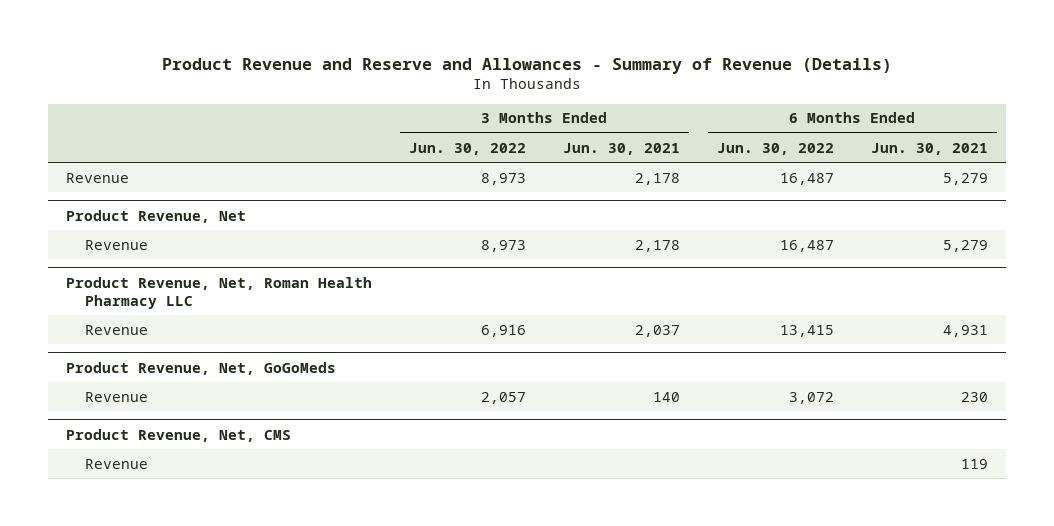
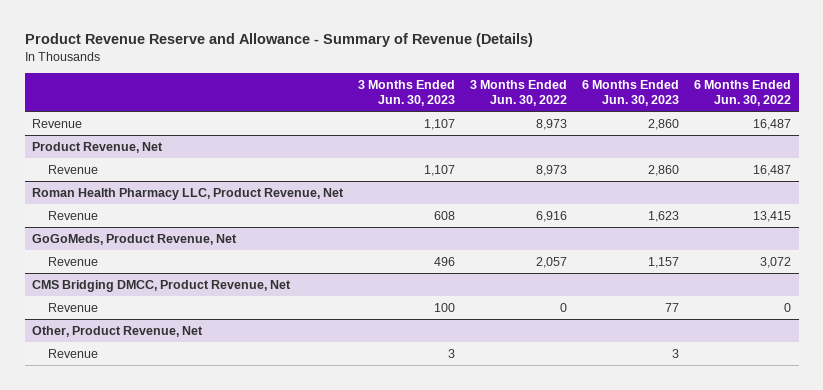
- Product Revenue and Reserve and Allowances - Summary of Revenue (Details)
+ Product Revenue Reserve and Allowance - Summary of Revenue (Details)
- | 3 Months Ended Jun. 30, 2022 | 3 Months Ended Jun. 30, 2021 | 6 Months Ended Jun. 30, 2022 | 6 Months Ended Jun. 30, 2021
+ | 3 Months Ended Jun. 30, 2023 | 3 Months Ended Jun. 30, 2022 | 6 Months Ended Jun. 30, 2023 | 6 Months Ended Jun. 30, 2022
- Product Revenue, Net, Roman Health Pharmacy LLC
+ Roman Health Pharmacy LLC, Product Revenue, Net
- Product Revenue, Net, GoGoMeds
+ GoGoMeds, Product Revenue, Net
- Product Revenue, Net, CMS
+ CMS Bridging DMCC, Product Revenue, Net
+ Revenue | 100 | 0 | 77 | 0
+ Other, Product Revenue, Net

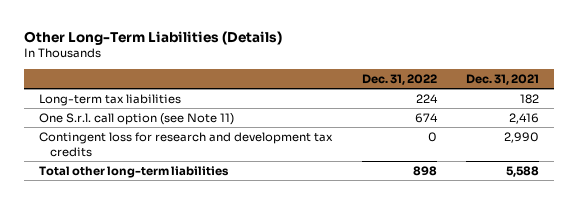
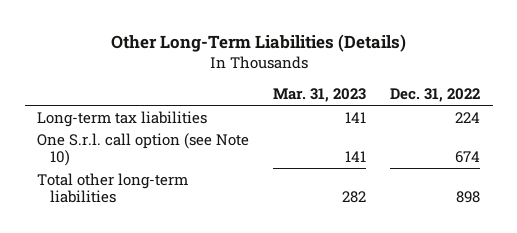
- | Dec. 31, 2022 | Dec. 31, 2021
+ | Mar. 31, 2023 | Dec. 31, 2022
- One S.r.l. call option (see Note 11) | 674 | 2,416
- Contingent loss for research and development tax credits | 0 | 2,990
+ One S.r.l. call option (see Note 10) | 141 | 674

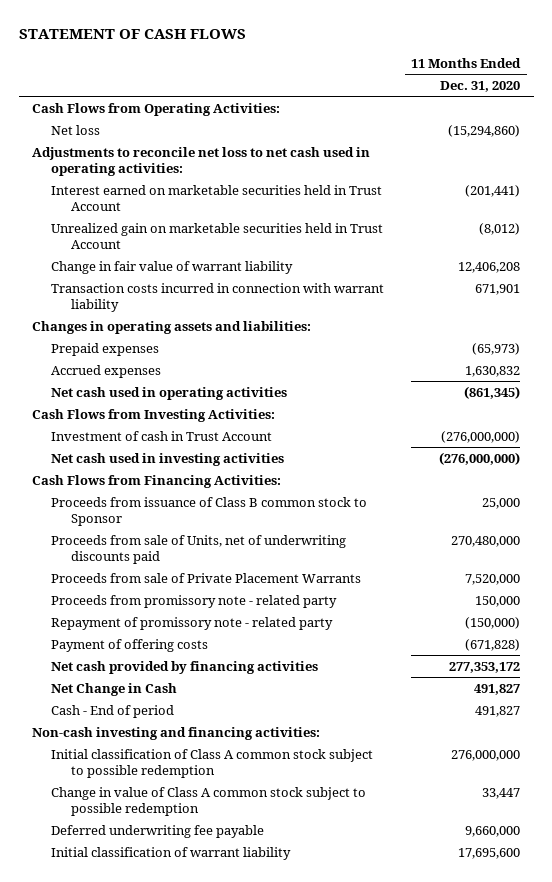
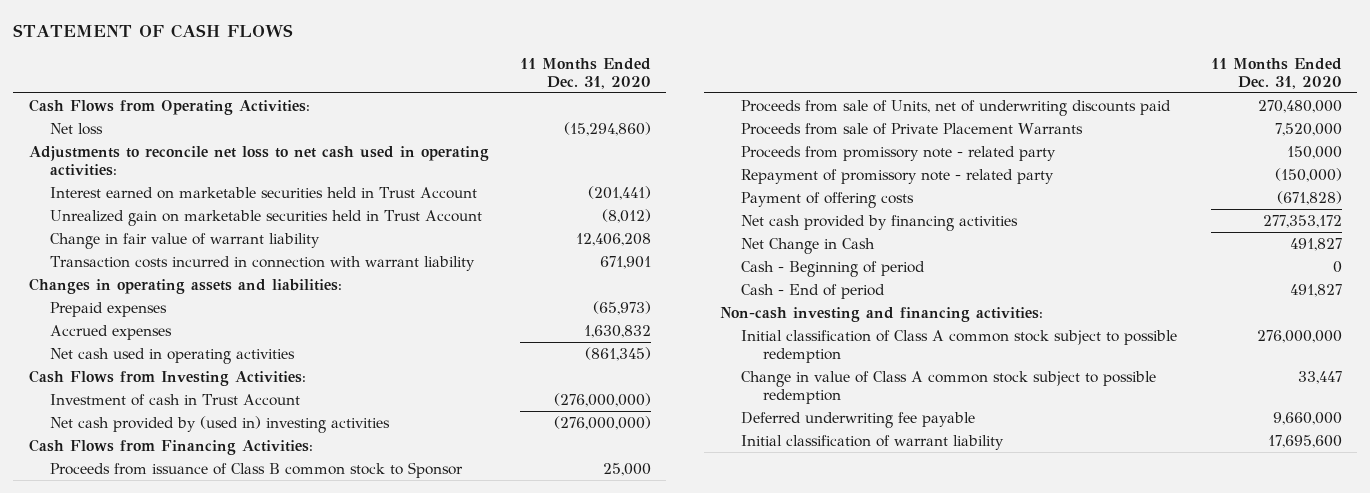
- Net cash used in investing activities | (276,000,000)
+ Net cash provided by (used in) investing activities | (276,000,000)
+ Cash - Beginning of period | 0

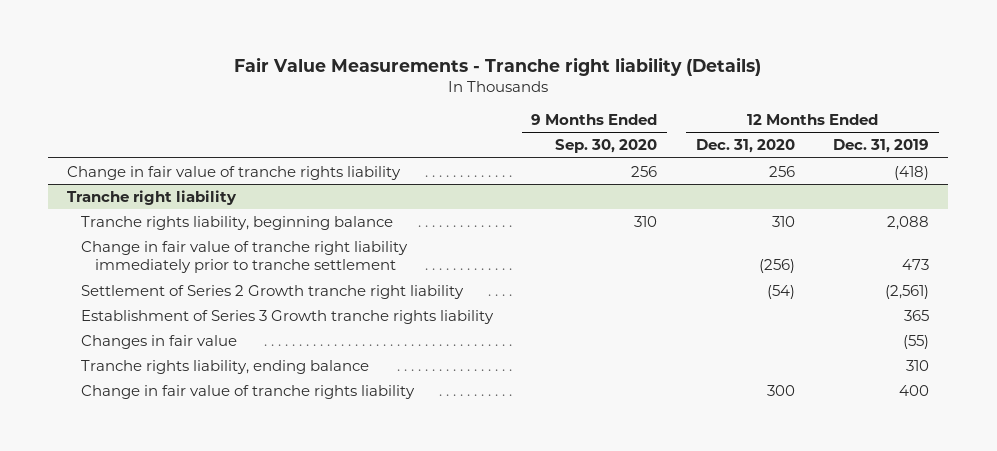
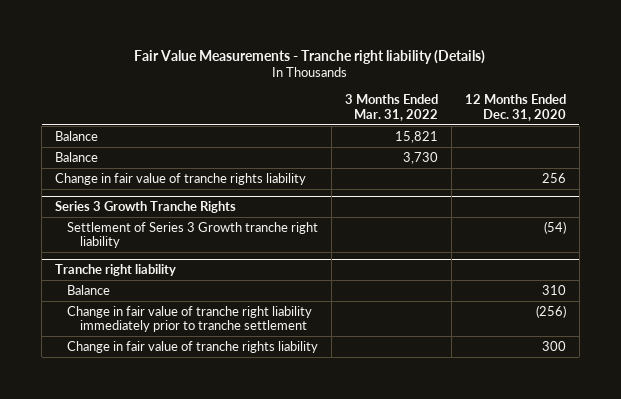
- | 9 Months Ended Sep. 30, 2020 | 12 Months Ended Dec. 31, 2020 | 12 Months Ended Dec. 31, 2019
+ | 3 Months Ended Mar. 31, 2022 | 12 Months Ended Dec. 31, 2020
+ Balance | 15,821 |
+ Balance | 3,730 |
+ Series 3 Growth Tranche Rights
+ Settlement of Series 3 Growth tranche right liability | | (54)
@ Tranche right liability
- Tranche rights liability, beginning balance | 310 | 310 | 2,088
+ Balance | | 310
- Settlement of Series 2 Growth tranche right liability | | (54) | (2,561)
- Establishment of Series 3 Growth tranche rights liability | | | 365
- Changes in fair value | | | (55)
- Tranche rights liability, ending balance | | | 310

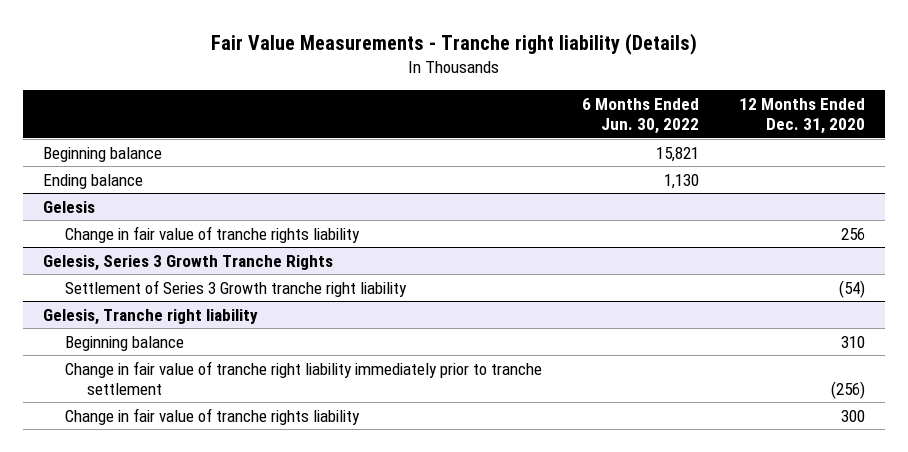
- | 3 Months Ended Mar. 31, 2022 | 12 Months Ended Dec. 31, 2020
+ | 6 Months Ended Jun. 30, 2022 | 12 Months Ended Dec. 31, 2020
- Balance | 15,821 |
- Balance | 3,730 |
+ Beginning balance | 15,821 |
+ Ending balance | 1,130 |
+ Gelesis
- Series 3 Growth Tranche Rights
+ Gelesis, Series 3 Growth Tranche Rights
- Tranche right liability
- Balance | | 310
+ Gelesis, Tranche right liability
+ Beginning balance | | 310

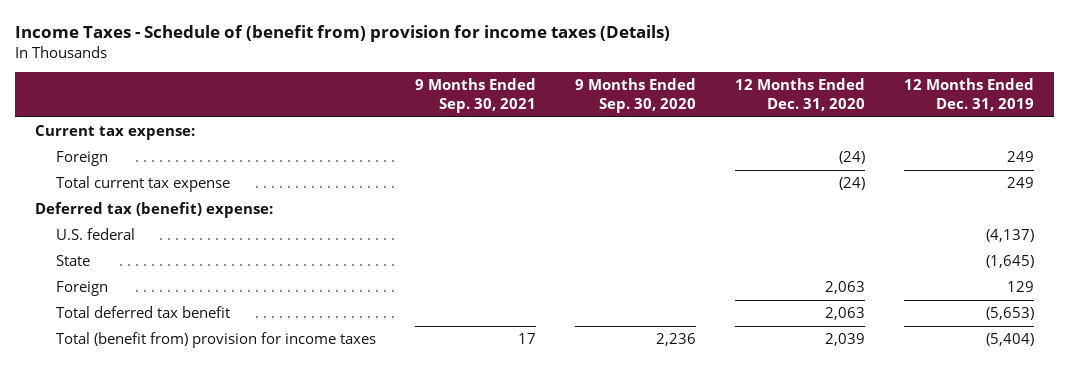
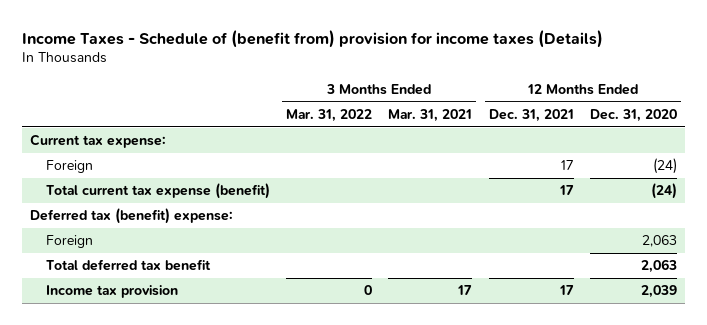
- | 9 Months Ended Sep. 30, 2021 | 9 Months Ended Sep. 30, 2020 | 12 Months Ended Dec. 31, 2020 | 12 Months Ended Dec. 31, 2019
+ | 3 Months Ended Mar. 31, 2022 | 3 Months Ended Mar. 31, 2021 | 12 Months Ended Dec. 31, 2021 | 12 Months Ended Dec. 31, 2020
- Total current tax expense | | | (24) | 249
+ Total current tax expense (benefit) | | | 17 | (24)
- U.S. federal | | | | (4,137)
- State | | | | (1,645)
- Total (benefit from) provision for income taxes | 17 | 2,236 | 2,039 | (5,404)
+ Income tax provision | 0 | 17 | 17 | 2,039

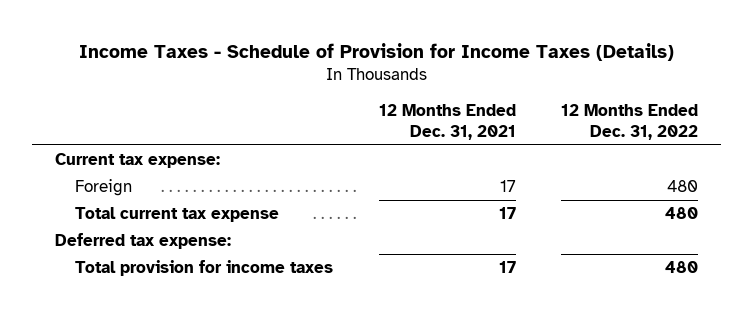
- Income Taxes - Schedule of (benefit from) provision for income taxes (Details)
+ Income Taxes - Schedule of Provision for Income Taxes (Details)
- | 3 Months Ended Mar. 31, 2022 | 3 Months Ended Mar. 31, 2021 | 12 Months Ended Dec. 31, 2021 | 12 Months Ended Dec. 31, 2020
+ | 12 Months Ended Dec. 31, 2021 | 12 Months Ended Dec. 31, 2022
- Total current tax expense (benefit) | | | 17 | (24)
- Deferred tax (benefit) expense:
- Foreign | | | | 2,063
- Total deferred tax benefit | | | | 2,063
- Income tax provision | 0 | 17 | 17 | 2,039
+ Total current tax expense | 17 | 480
+ Deferred tax expense:
+ Total provision for income taxes | 17 | 480

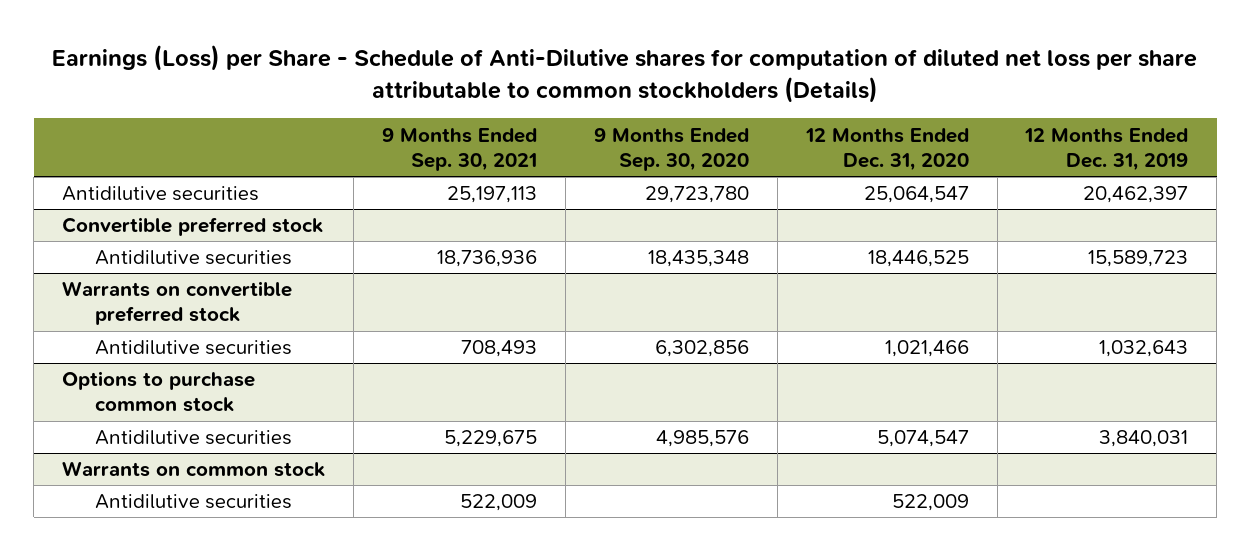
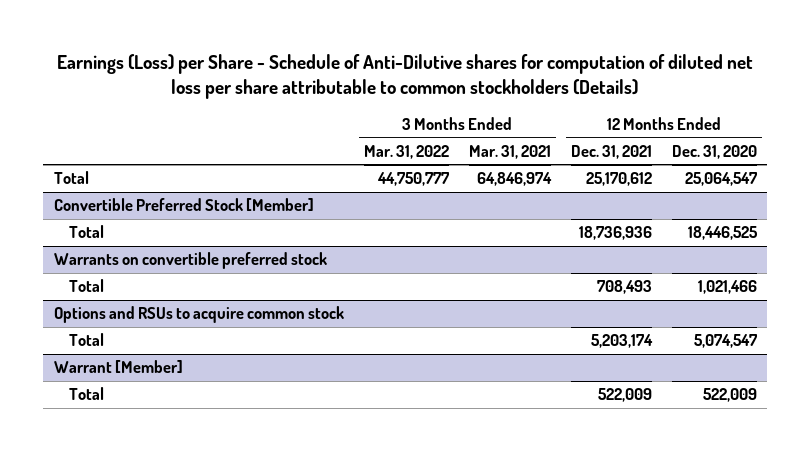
- | 9 Months Ended Sep. 30, 2021 | 9 Months Ended Sep. 30, 2020 | 12 Months Ended Dec. 31, 2020 | 12 Months Ended Dec. 31, 2019
+ | 3 Months Ended Mar. 31, 2022 | 3 Months Ended Mar. 31, 2021 | 12 Months Ended Dec. 31, 2021 | 12 Months Ended Dec. 31, 2020
- Antidilutive securities | 25,197,113 | 29,723,780 | 25,064,547 | 20,462,397
- Convertible preferred stock
- Antidilutive securities | 18,736,936 | 18,435,348 | 18,446,525 | 15,589,723
+ Total | 44,750,777 | 64,846,974 | 25,170,612 | 25,064,547
+ Convertible Preferred Stock [Member]
+ Total | | | 18,736,936 | 18,446,525
@ Warrants on convertible preferred stock
- Antidilutive securities | 708,493 | 6,302,856 | 1,021,466 | 1,032,643
- Options to purchase common stock
- Antidilutive securities | 5,229,675 | 4,985,576 | 5,074,547 | 3,840,031
- Warrants on common stock
- Antidilutive securities | 522,009 | | 522,009 |
@ Warrants on convertible preferred stock
+ Total | | | 708,493 | 1,021,466
+ Options and RSUs to acquire common stock
+ Total | | | 5,203,174 | 5,074,547
+ Warrant [Member]
+ Total | | | 522,009 | 522,009

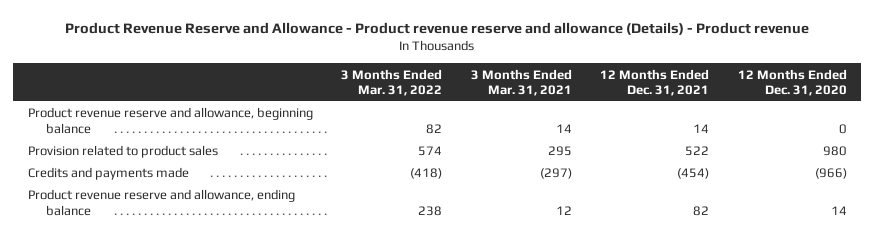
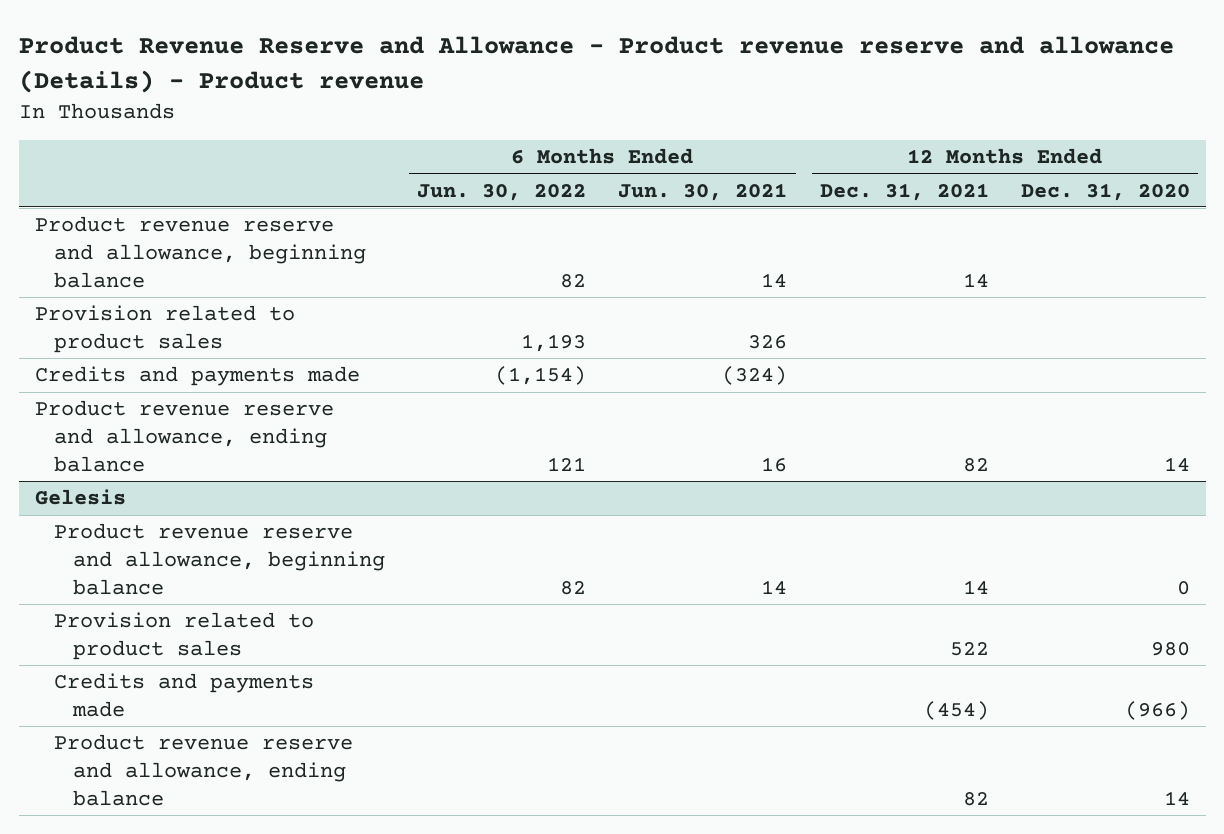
- | 3 Months Ended Mar. 31, 2022 | 3 Months Ended Mar. 31, 2021 | 12 Months Ended Dec. 31, 2021 | 12 Months Ended Dec. 31, 2020
+ | 6 Months Ended Jun. 30, 2022 | 6 Months Ended Jun. 30, 2021 | 12 Months Ended Dec. 31, 2021 | 12 Months Ended Dec. 31, 2020
+ Product revenue reserve and allowance, beginning balance | 82 | 14 | 14 |
+ Provision related to product sales | 1,193 | 326 | |
+ Credits and payments made | (1,154) | (324) | |
+ Product revenue reserve and allowance, ending balance | 121 | 16 | 82 | 14
+ Gelesis

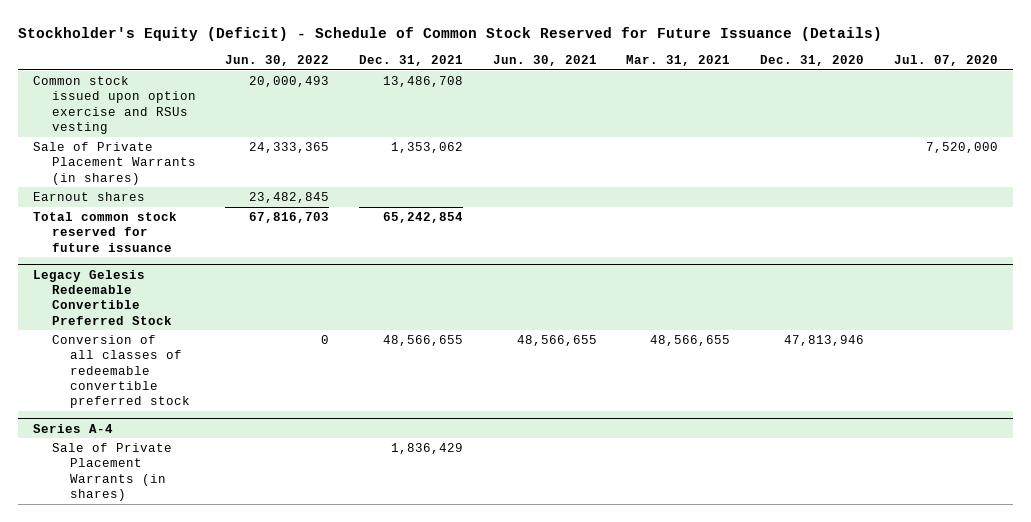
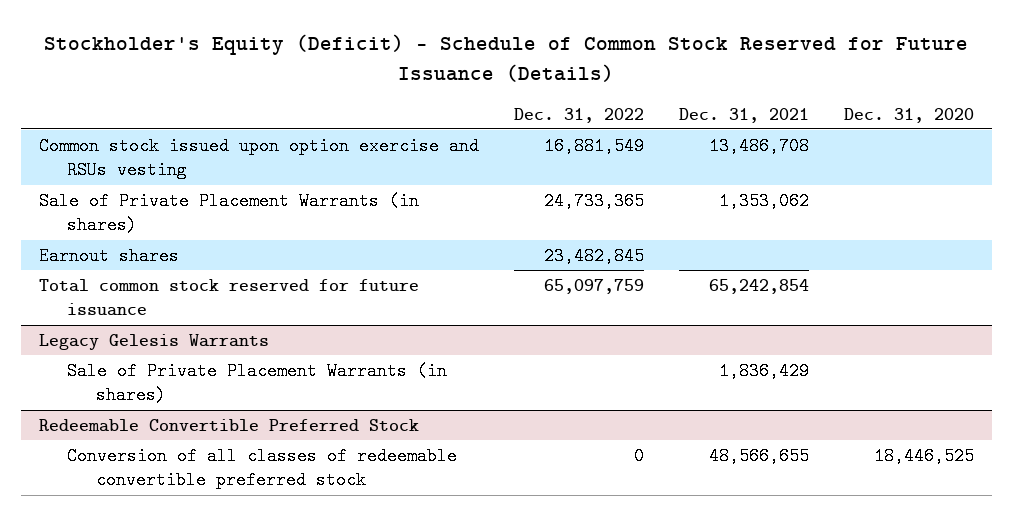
- | Jun. 30, 2022 | Dec. 31, 2021 | Jun. 30, 2021 | Mar. 31, 2021 | Dec. 31, 2020 | Jul. 07, 2020
+ | Dec. 31, 2022 | Dec. 31, 2021 | Dec. 31, 2020
- Legacy Gelesis Redeemable Convertible Preferred Stock
- Conversion of all classes of redeemable convertible preferred stock | 0 | 48,566,655 | 48,566,655 | 48,566,655 | 47,813,946 |
- Series A-4
+ Legacy Gelesis Warrants
+ Redeemable Convertible Preferred Stock
+ Conversion of all classes of redeemable convertible preferred stock | 0 | 48,566,655 | 18,446,525

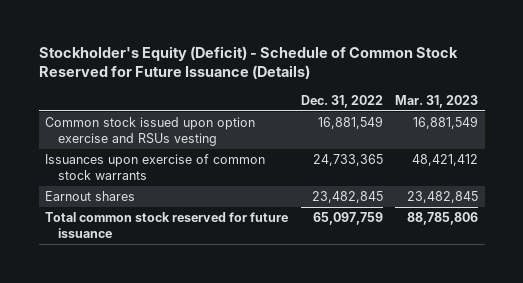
- | Dec. 31, 2022 | Dec. 31, 2021 | Dec. 31, 2020
+ | Dec. 31, 2022 | Mar. 31, 2023
- Sale of Private Placement Warrants (in shares) | 24,733,365 | 1,353,062 |
+ Issuances upon exercise of common stock warrants | 24,733,365 | 48,421,412
- Legacy Gelesis Warrants
- Sale of Private Placement Warrants (in shares) | | 1,836,429 |
- Redeemable Convertible Preferred Stock
- Conversion of all classes of redeemable convertible preferred stock | 0 | 48,566,655 | 18,446,525

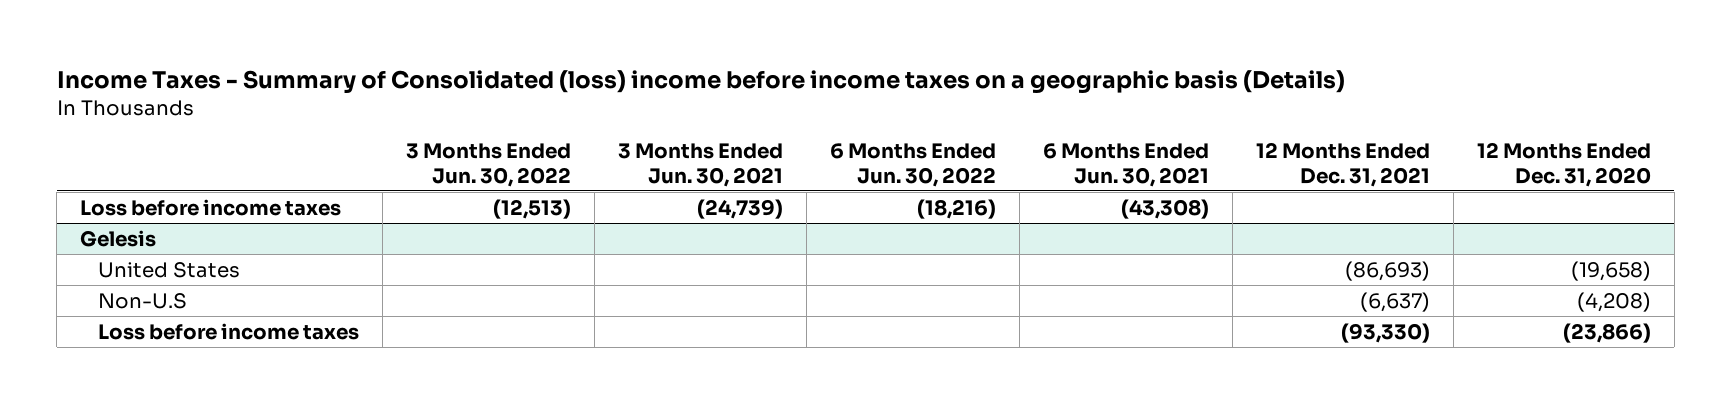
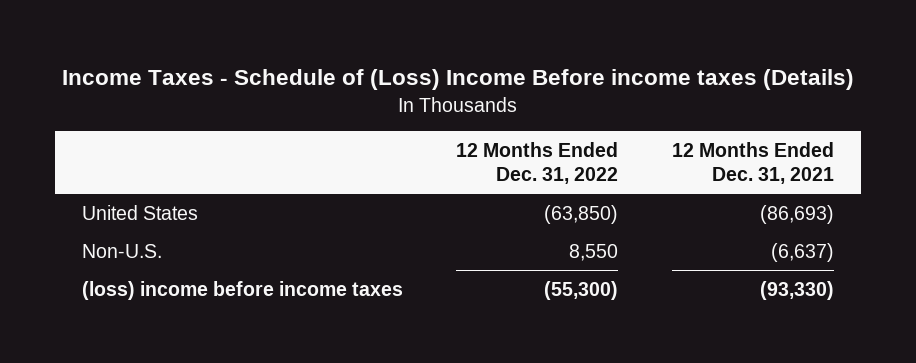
- Income Taxes - Summary of Consolidated (loss) income before income taxes on a geographic basis (Details)
+ Income Taxes - Schedule of (Loss) Income Before income taxes (Details)
- | 3 Months Ended Jun. 30, 2022 | 3 Months Ended Jun. 30, 2021 | 6 Months Ended Jun. 30, 2022 | 6 Months Ended Jun. 30, 2021 | 12 Months Ended Dec. 31, 2021 | 12 Months Ended Dec. 31, 2020
+ | 12 Months Ended Dec. 31, 2022 | 12 Months Ended Dec. 31, 2021
- Loss before income taxes | (12,513) | (24,739) | (18,216) | (43,308) | |
- Gelesis
- Non-U.S | | | | | (6,637) | (4,208)
- Loss before income taxes | | | | | (93,330) | (23,866)
+ Non-U.S. | 8,550 | (6,637)
+ (loss) income before income taxes | (55,300) | (93,330)

